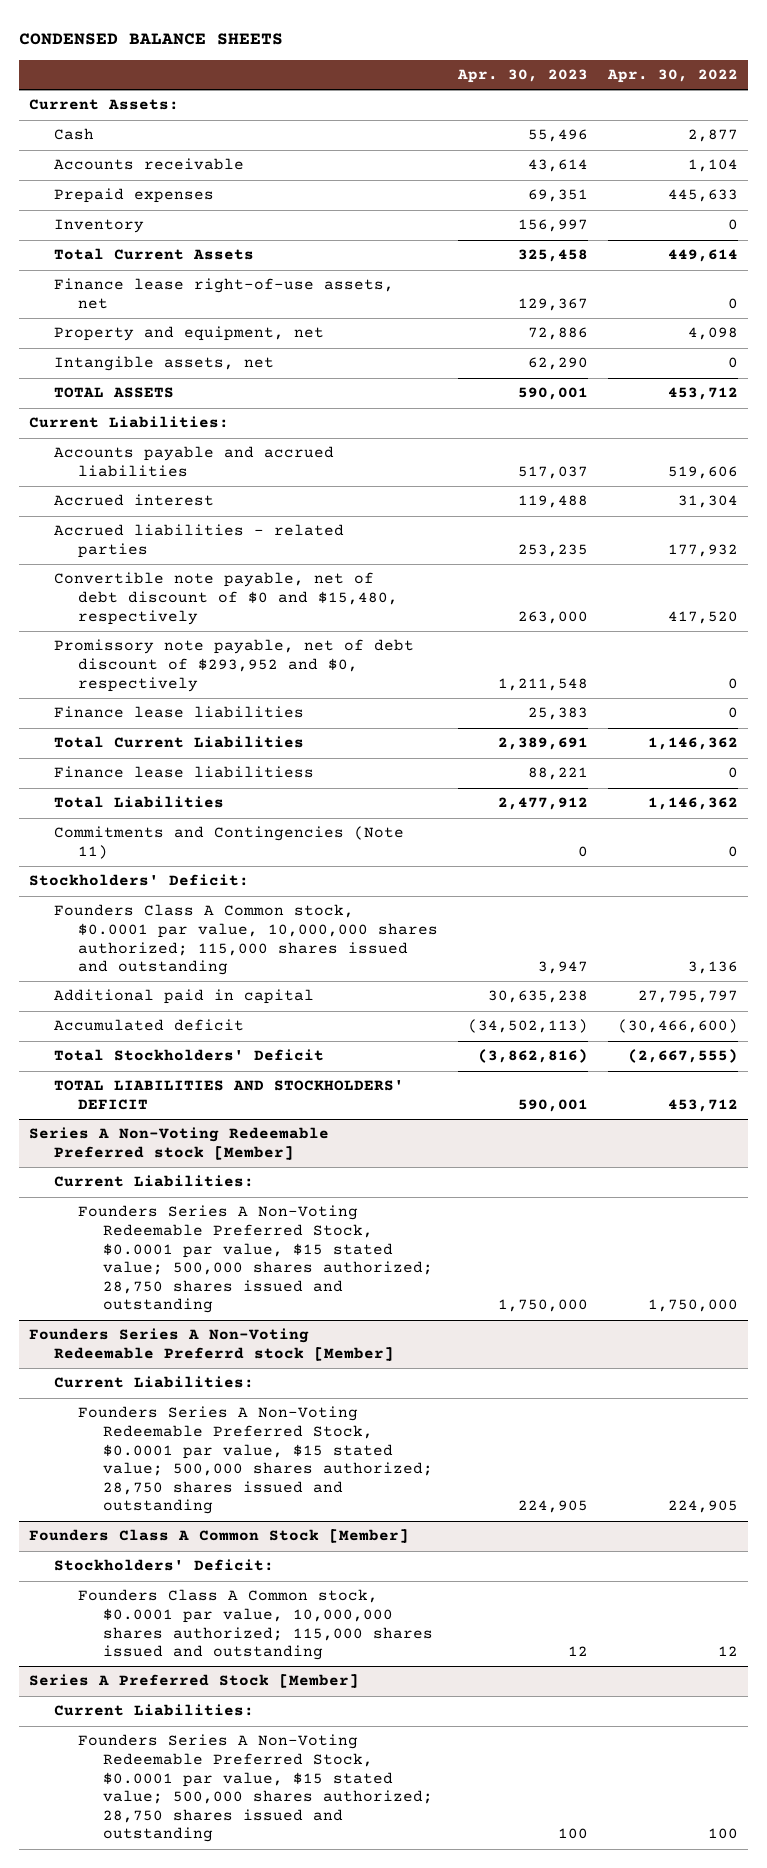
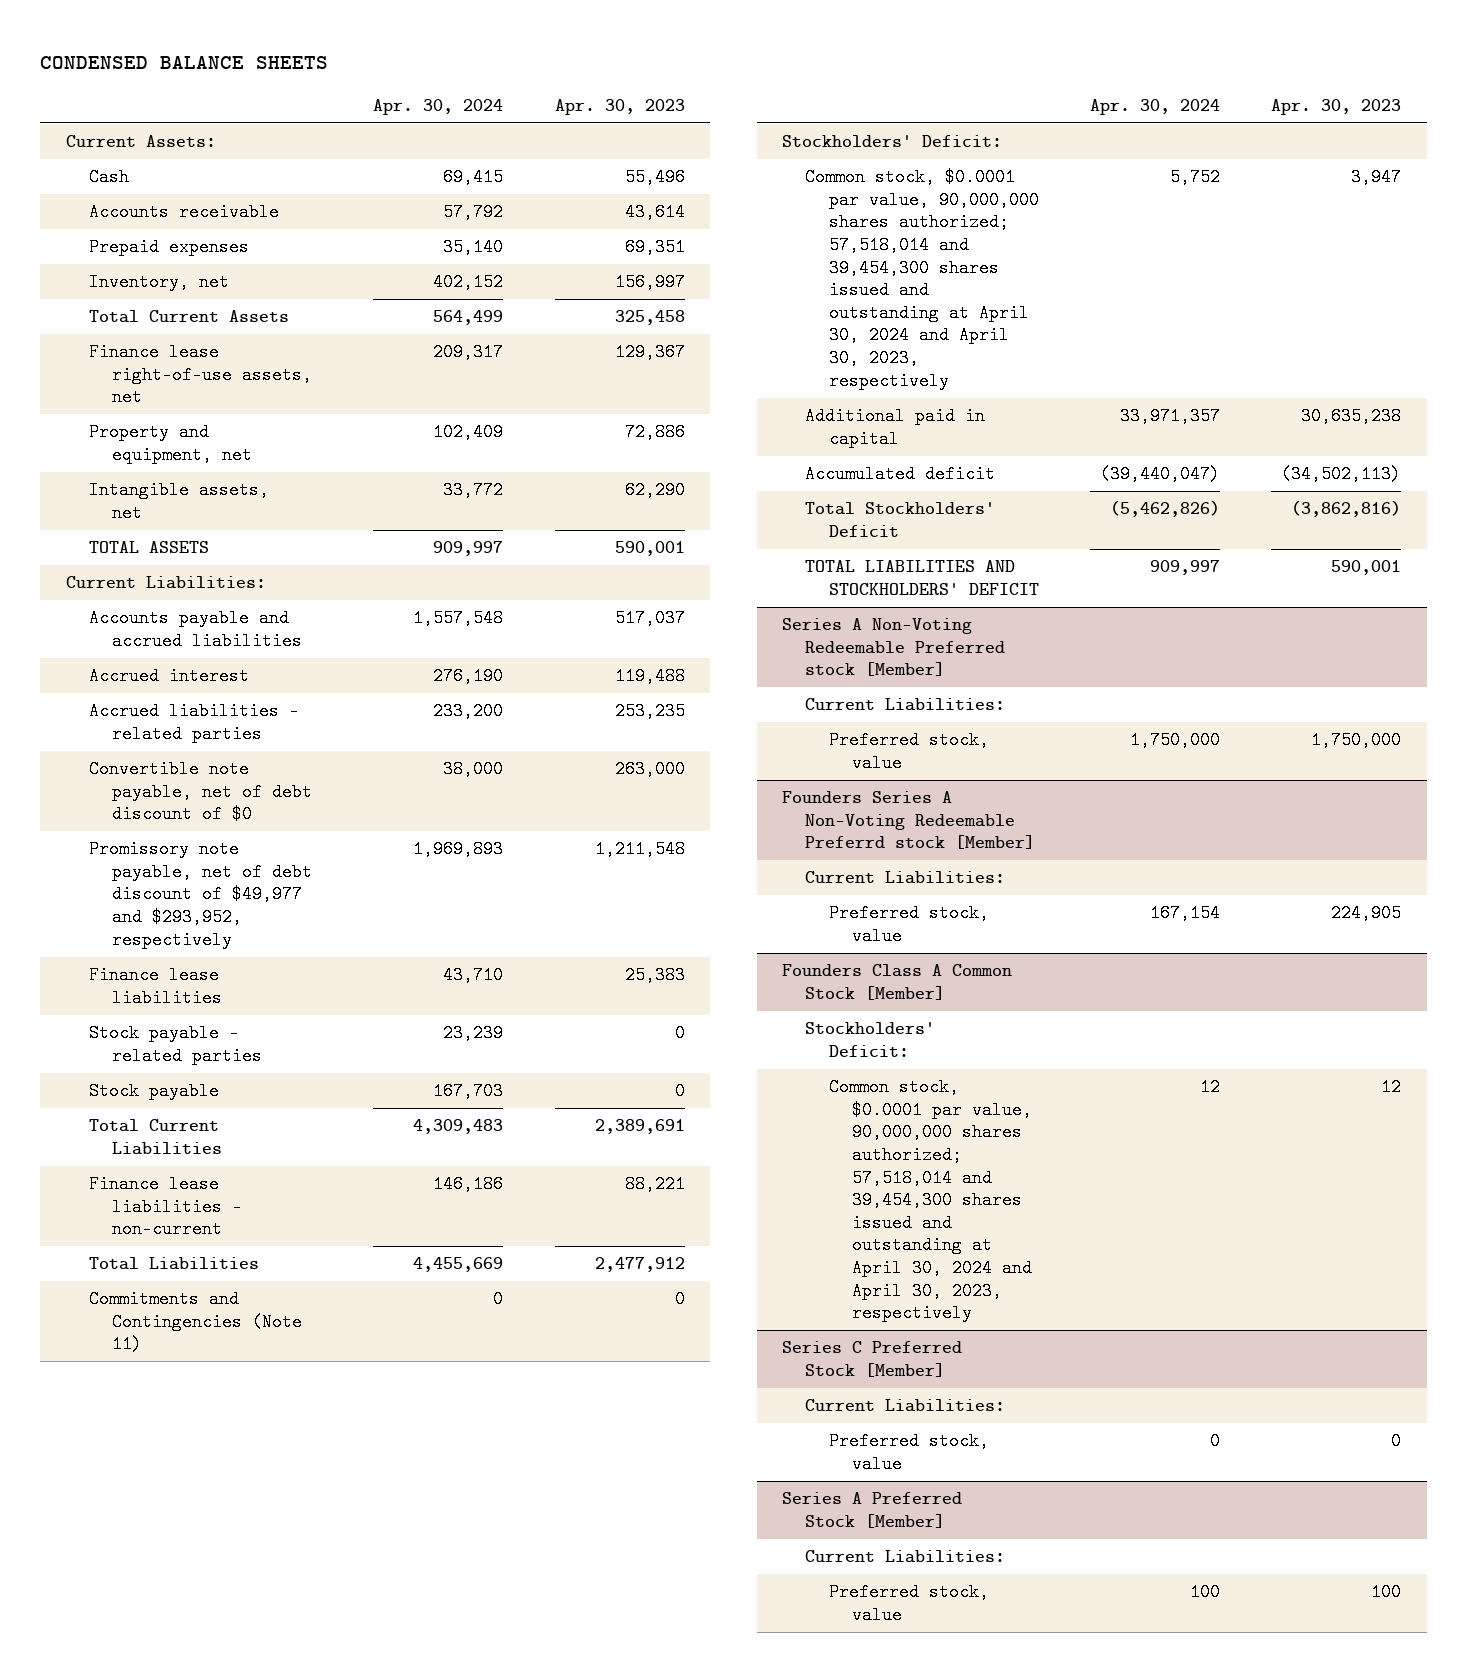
- | Apr. 30, 2023 | Apr. 30, 2022
+ | Apr. 30, 2024 | Apr. 30, 2023
- Inventory | 156,997 | 0
+ Inventory, net | 402,152 | 156,997
- Convertible note payable, net of debt discount of $0 and $15,480, respectively | 263,000 | 417,520
- Promissory note payable, net of debt discount of $293,952 and $0, respectively | 1,211,548 | 0
+ Convertible note payable, net of debt discount of $0 | 38,000 | 263,000
+ Promissory note payable, net of debt discount of $49,977 and $293,952, respectively | 1,969,893 | 1,211,548
+ Stock payable - related parties | 23,239 | 0
+ Stock payable | 167,703 | 0
- Finance lease liabilitiess | 88,221 | 0
+ Finance lease liabilities - non-current | 146,186 | 88,221
- Founders Class A Common stock, $0.0001 par value, 10,000,000 shares authorized; 115,000 shares issued and outstanding | 3,947 | 3,136
+ Common stock, $0.0001 par value, 90,000,000 shares authorized; 57,518,014 and 39,454,300 shares issued and outstanding at April 30, 2024 and April 30, 2023, respectively | 5,752 | 3,947
@ Series A Non-Voting Redeemable Preferred stock [Member]
- Founders Series A Non-Voting Redeemable Preferred Stock, $0.0001 par value, $15 stated value; 500,000 shares authorized; 28,750 shares issued and outstanding | 1,750,000 | 1,750,000
+ Preferred stock, value | 1,750,000 | 1,750,000
@ Founders Series A Non-Voting Redeemable Preferrd stock [Member]
- Founders Series A Non-Voting Redeemable Preferred Stock, $0.0001 par value, $15 stated value; 500,000 shares authorized; 28,750 shares issued and outstanding | 224,905 | 224,905
+ Preferred stock, value | 167,154 | 224,905
@ Founders Class A Common Stock [Member]
- Founders Class A Common stock, $0.0001 par value, 10,000,000 shares authorized; 115,000 shares issued and outstanding | 12 | 12
+ Common stock, $0.0001 par value, 90,000,000 shares authorized; 57,518,014 and 39,454,300 shares issued and outstanding at April 30, 2024 and April 30, 2023, respectively | 12 | 12
+ Series C Preferred Stock [Member]
+ Current Liabilities:
+ Preferred stock, value | 0 | 0
@ Series A Preferred Stock [Member]
- Founders Series A Non-Voting Redeemable Preferred Stock, $0.0001 par value, $15 stated value; 500,000 shares authorized; 28,750 shares issued and outstanding | 100 | 100
+ Preferred stock, value | 100 | 100

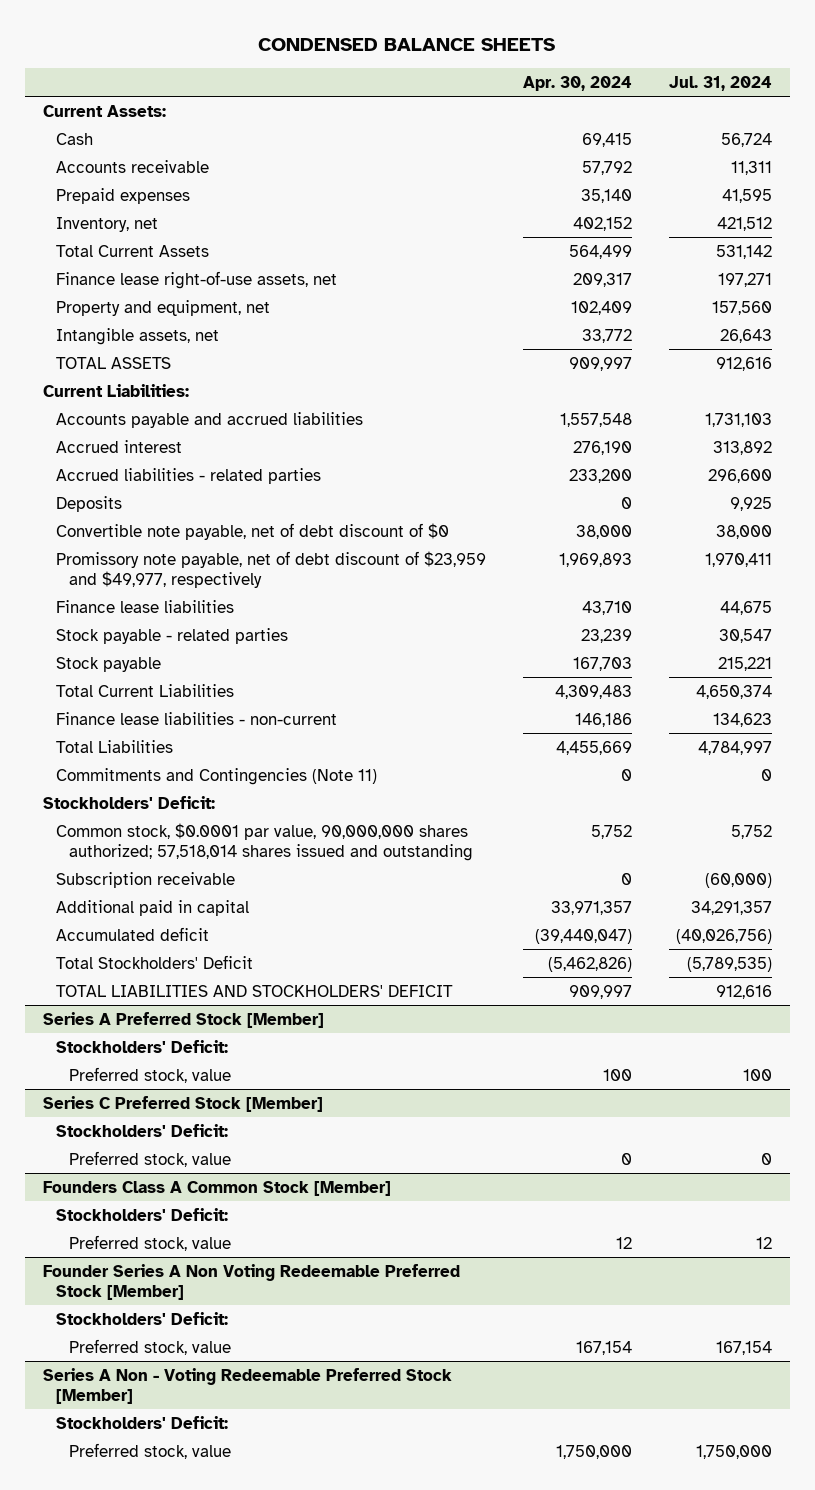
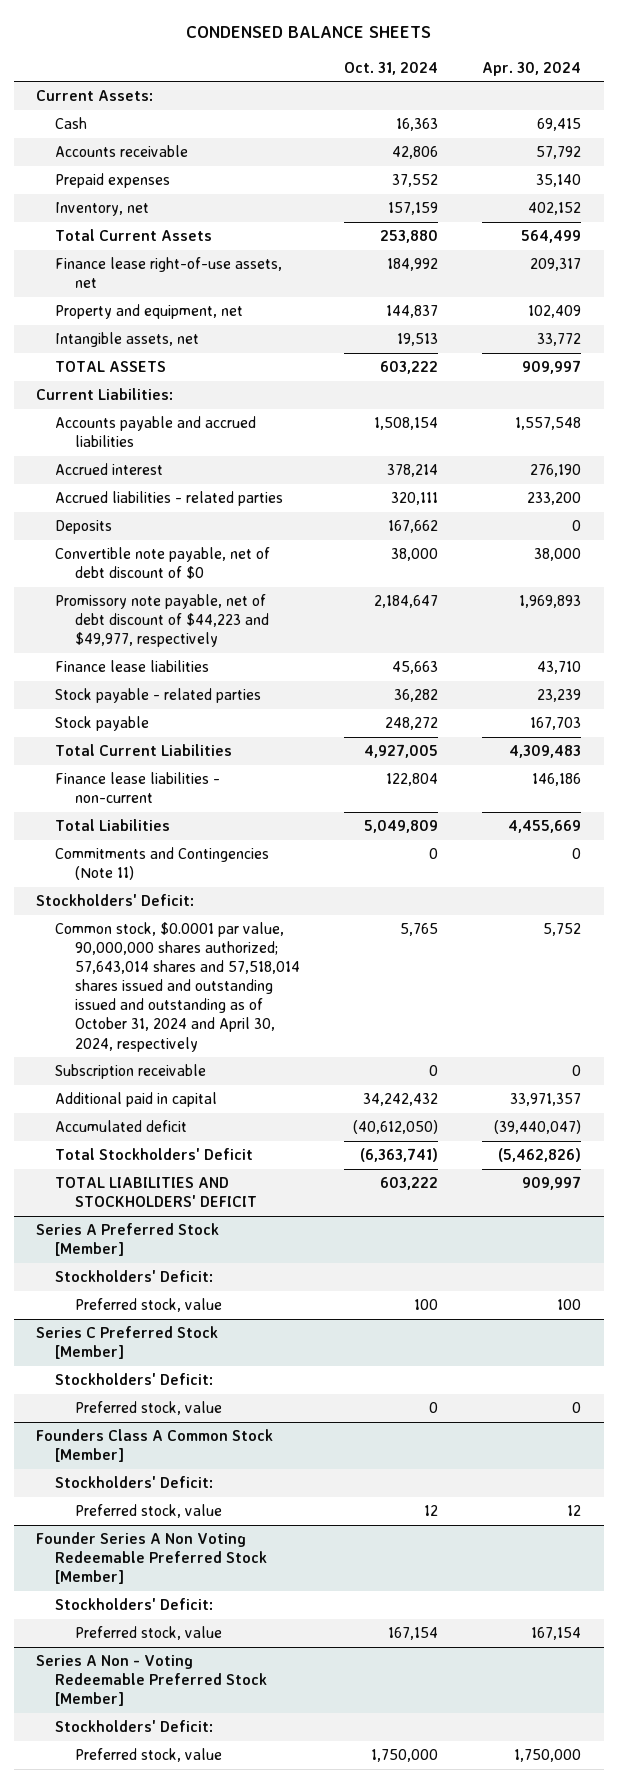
- | Apr. 30, 2024 | Jul. 31, 2024
+ | Oct. 31, 2024 | Apr. 30, 2024
- Promissory note payable, net of debt discount of $23,959 and $49,977, respectively | 1,969,893 | 1,970,411
+ Promissory note payable, net of debt discount of $44,223 and $49,977, respectively | 2,184,647 | 1,969,893
- Common stock, $0.0001 par value, 90,000,000 shares authorized; 57,518,014 shares issued and outstanding | 5,752 | 5,752
+ Common stock, $0.0001 par value, 90,000,000 shares authorized; 57,643,014 shares and 57,518,014 shares issued and outstanding issued and outstanding as of October 31, 2024 and April 30, 2024, respectively | 5,765 | 5,752

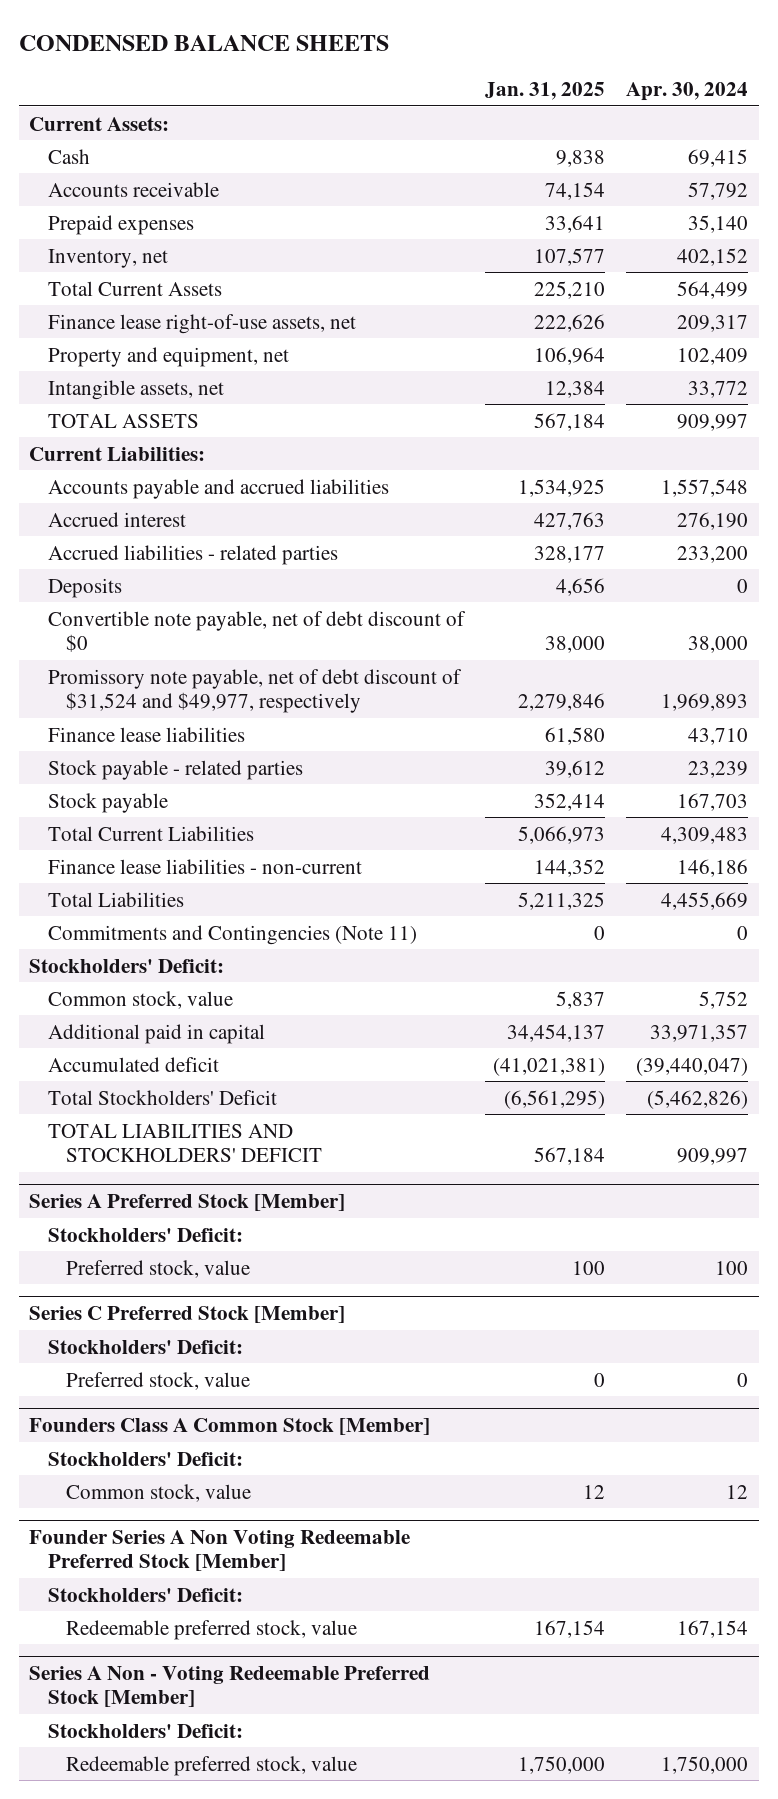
- | Oct. 31, 2024 | Apr. 30, 2024
+ | Jan. 31, 2025 | Apr. 30, 2024
- Promissory note payable, net of debt discount of $44,223 and $49,977, respectively | 2,184,647 | 1,969,893
+ Promissory note payable, net of debt discount of $31,524 and $49,977, respectively | 2,279,846 | 1,969,893
- Common stock, $0.0001 par value, 90,000,000 shares authorized; 57,643,014 shares and 57,518,014 shares issued and outstanding issued and outstanding as of October 31, 2024 and April 30, 2024, respectively | 5,765 | 5,752
- Subscription receivable | 0 | 0
+ Common stock, value | 5,837 | 5,752
@ Founders Class A Common Stock [Member]
- Preferred stock, value | 12 | 12
+ Common stock, value | 12 | 12
@ Founder Series A Non Voting Redeemable Preferred Stock [Member]
- Preferred stock, value | 167,154 | 167,154
+ Redeemable preferred stock, value | 167,154 | 167,154
@ Series A Non - Voting Redeemable Preferred Stock [Member]
- Preferred stock, value | 1,750,000 | 1,750,000
+ Redeemable preferred stock, value | 1,750,000 | 1,750,000

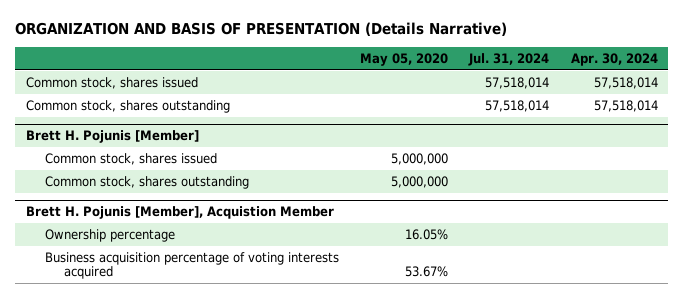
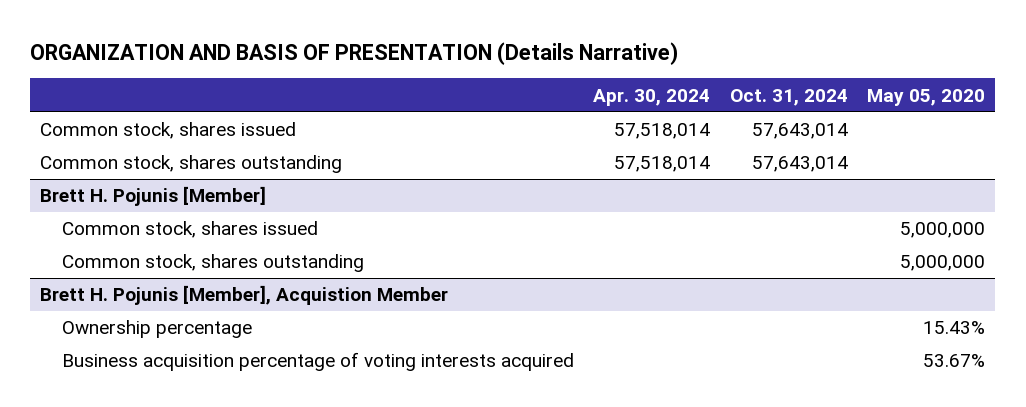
- | May 05, 2020 | Jul. 31, 2024 | Apr. 30, 2024
+ | Apr. 30, 2024 | Oct. 31, 2024 | May 05, 2020
@ Brett H. Pojunis [Member], Acquistion Member
- Ownership percentage | 16.05% | |
+ Ownership percentage | | | 15.43%

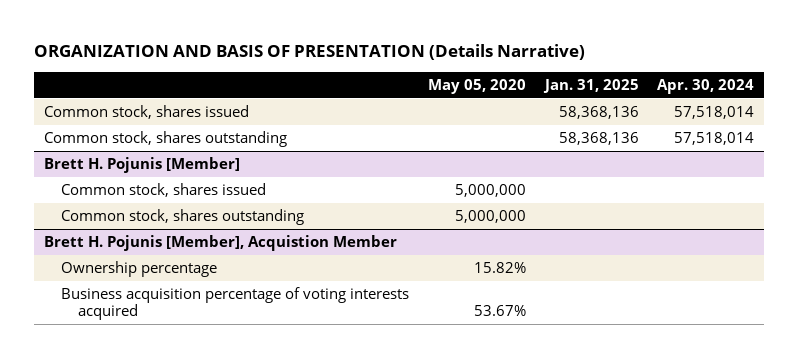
- | Apr. 30, 2024 | Oct. 31, 2024 | May 05, 2020
+ | May 05, 2020 | Jan. 31, 2025 | Apr. 30, 2024
@ Brett H. Pojunis [Member], Acquistion Member
- Ownership percentage | | | 15.43%
+ Ownership percentage | 15.82% | |

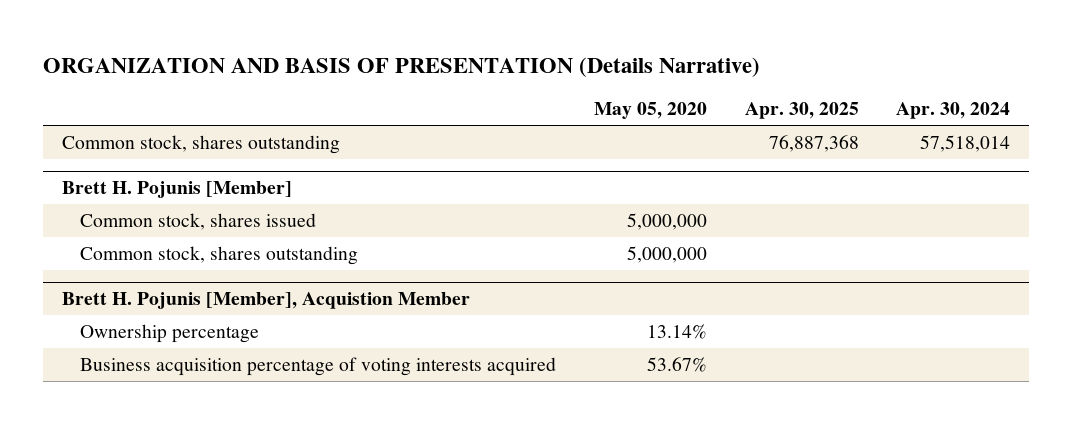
- | May 05, 2020 | Jan. 31, 2025 | Apr. 30, 2024
+ | May 05, 2020 | Apr. 30, 2025 | Apr. 30, 2024
- Common stock, shares issued | | 58,368,136 | 57,518,014
@ Brett H. Pojunis [Member], Acquistion Member
- Ownership percentage | 15.82% | |
+ Ownership percentage | 13.14% | |

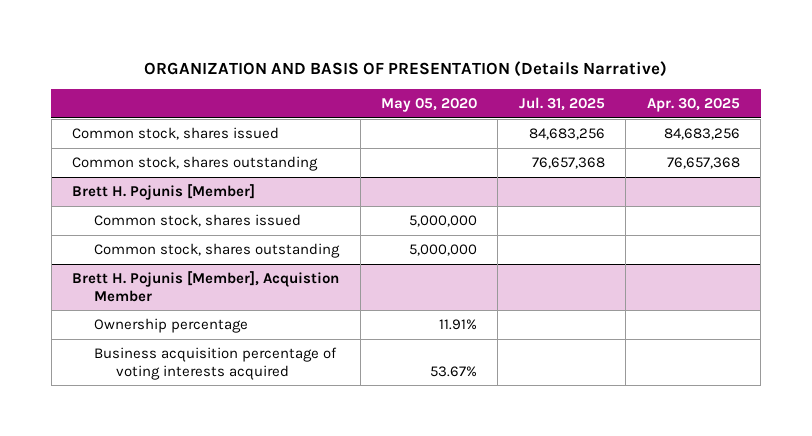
- | May 05, 2020 | Apr. 30, 2025 | Apr. 30, 2024
+ | May 05, 2020 | Jul. 31, 2025 | Apr. 30, 2025
- Common stock, shares outstanding | | 76,887,368 | 57,518,014
+ Common stock, shares issued | | 84,683,256 | 84,683,256
+ Common stock, shares outstanding | | 76,657,368 | 76,657,368
@ Brett H. Pojunis [Member], Acquistion Member
- Ownership percentage | 13.14% | |
+ Ownership percentage | 11.91% | |

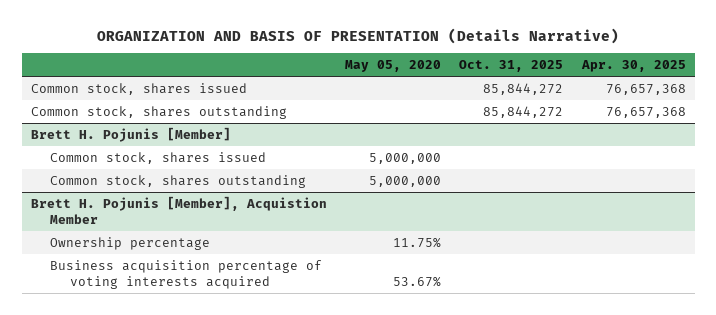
- | May 05, 2020 | Jul. 31, 2025 | Apr. 30, 2025
+ | May 05, 2020 | Oct. 31, 2025 | Apr. 30, 2025
- Common stock, shares issued | | 84,683,256 | 84,683,256
+ Common stock, shares issued | | 85,844,272 | 76,657,368
@ Brett H. Pojunis [Member], Acquistion Member
- Ownership percentage | 11.91% | |
+ Ownership percentage | 11.75% | |

